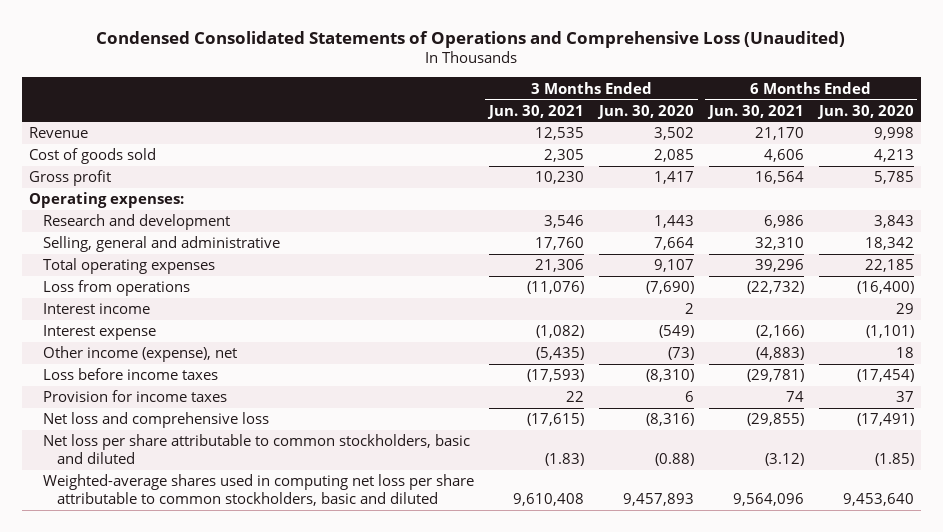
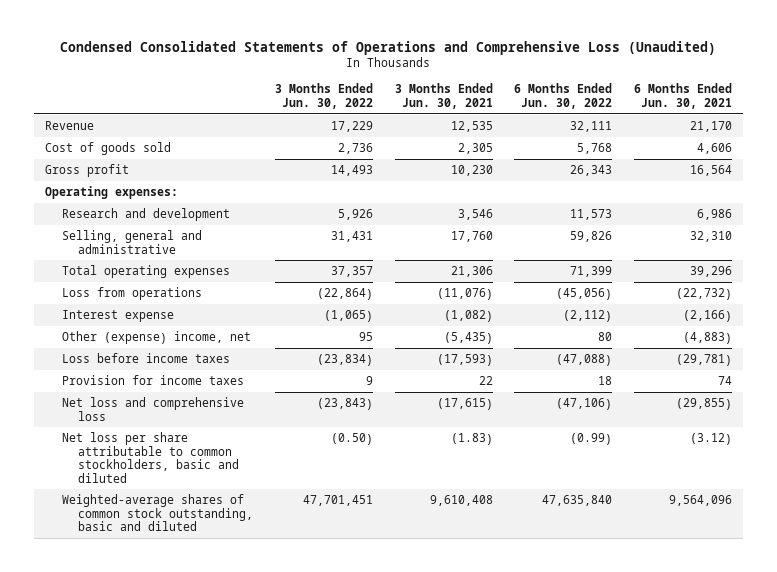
- | 3 Months Ended Jun. 30, 2021 | 3 Months Ended Jun. 30, 2020 | 6 Months Ended Jun. 30, 2021 | 6 Months Ended Jun. 30, 2020
+ | 3 Months Ended Jun. 30, 2022 | 3 Months Ended Jun. 30, 2021 | 6 Months Ended Jun. 30, 2022 | 6 Months Ended Jun. 30, 2021
- Interest income | | 2 | | 29
- Other income (expense), net | (5,435) | (73) | (4,883) | 18
+ Other (expense) income, net | 95 | (5,435) | 80 | (4,883)
- Weighted-average shares used in computing net loss per share attributable to common stockholders, basic and diluted | 9,610,408 | 9,457,893 | 9,564,096 | 9,453,640
+ Weighted-average shares of common stock outstanding, basic and diluted | 47,701,451 | 9,610,408 | 47,635,840 | 9,564,096

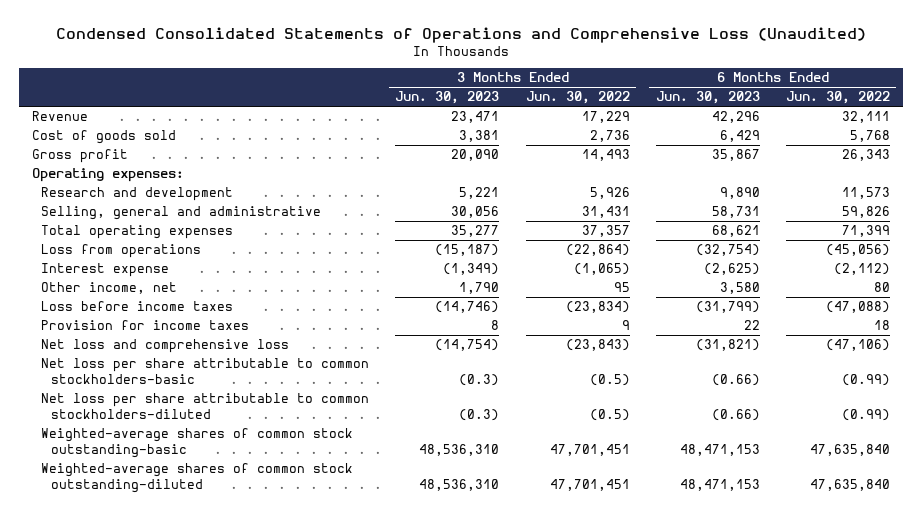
- | 3 Months Ended Jun. 30, 2022 | 3 Months Ended Jun. 30, 2021 | 6 Months Ended Jun. 30, 2022 | 6 Months Ended Jun. 30, 2021
+ | 3 Months Ended Jun. 30, 2023 | 3 Months Ended Jun. 30, 2022 | 6 Months Ended Jun. 30, 2023 | 6 Months Ended Jun. 30, 2022
- Other (expense) income, net | 95 | (5,435) | 80 | (4,883)
+ Other income, net | 1,790 | 95 | 3,580 | 80
- Net loss per share attributable to common stockholders, basic and diluted | (0.50) | (1.83) | (0.99) | (3.12)
- Weighted-average shares of common stock outstanding, basic and diluted | 47,701,451 | 9,610,408 | 47,635,840 | 9,564,096
+ Net loss per share attributable to common stockholders-basic | (0.3) | (0.5) | (0.66) | (0.99)
+ Net loss per share attributable to common stockholders-diluted | (0.3) | (0.5) | (0.66) | (0.99)
+ Weighted-average shares of common stock outstanding-basic | 48,536,310 | 47,701,451 | 48,471,153 | 47,635,840
+ Weighted-average shares of common stock outstanding-diluted | 48,536,310 | 47,701,451 | 48,471,153 | 47,635,840

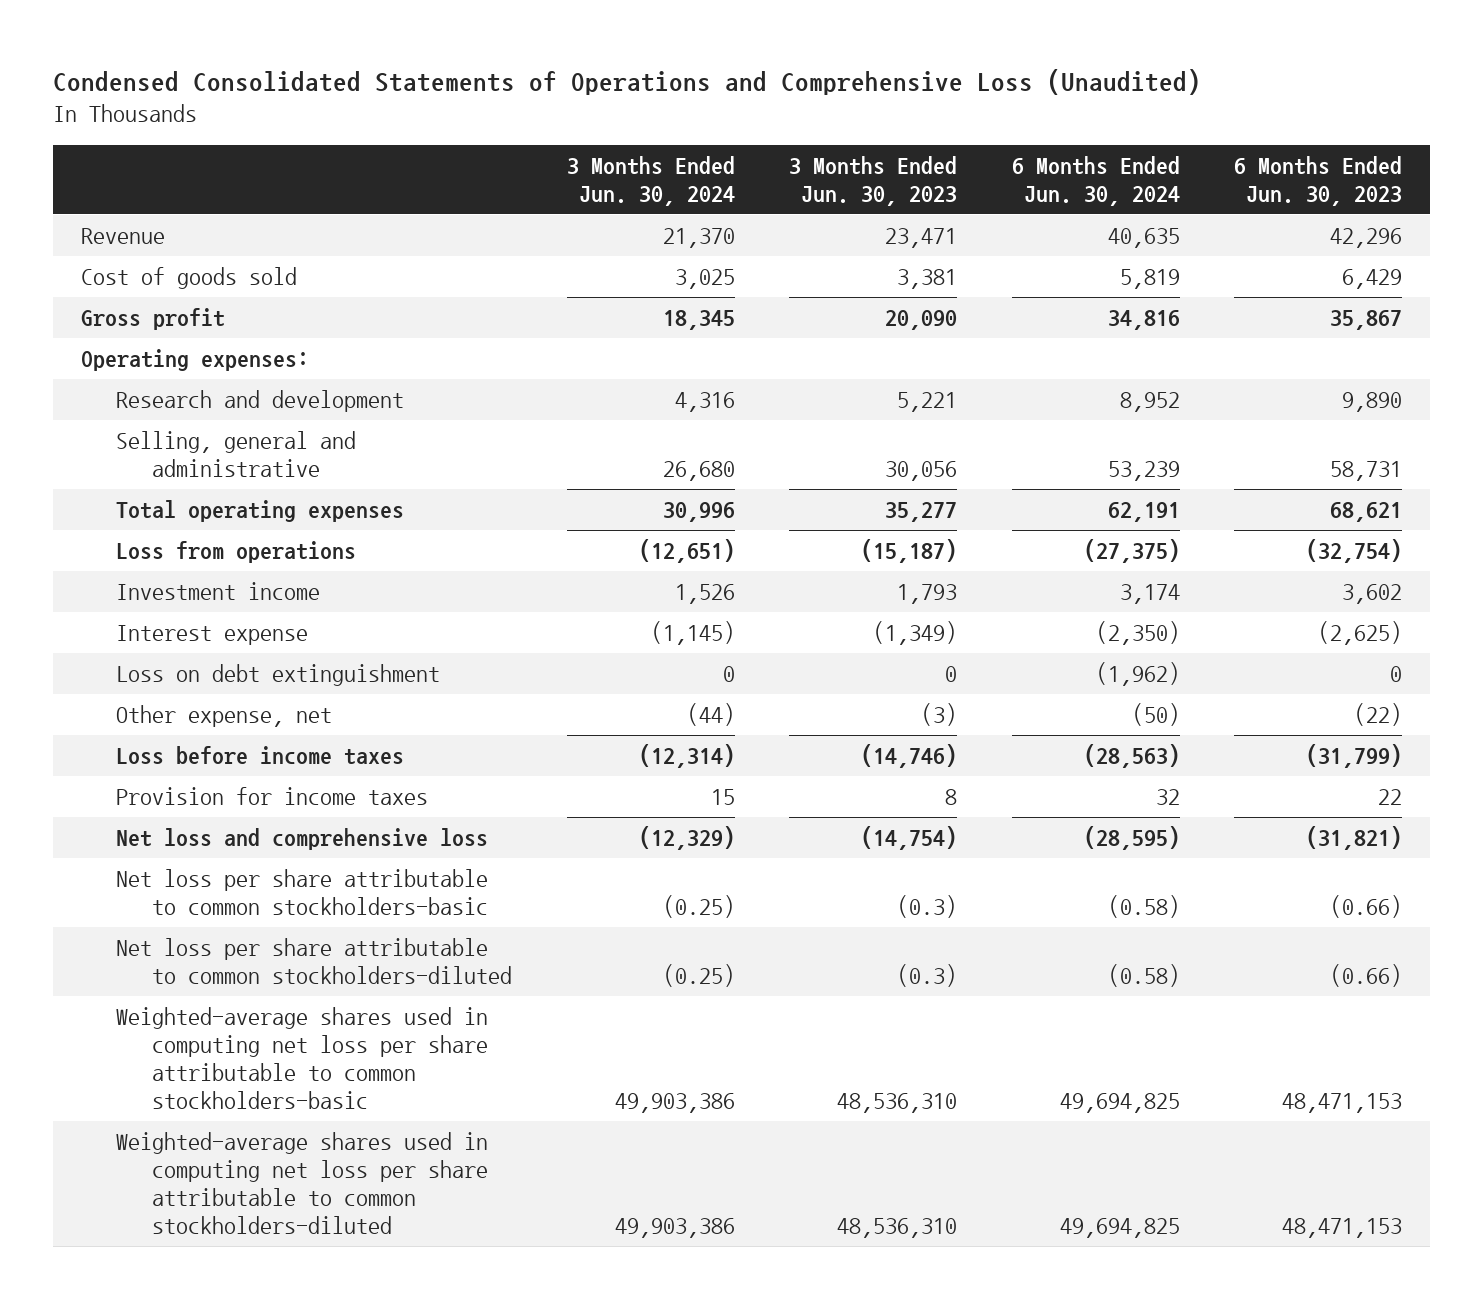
- | 3 Months Ended Jun. 30, 2023 | 3 Months Ended Jun. 30, 2022 | 6 Months Ended Jun. 30, 2023 | 6 Months Ended Jun. 30, 2022
+ | 3 Months Ended Jun. 30, 2024 | 3 Months Ended Jun. 30, 2023 | 6 Months Ended Jun. 30, 2024 | 6 Months Ended Jun. 30, 2023
+ Investment income | 1,526 | 1,793 | 3,174 | 3,602
- Other income, net | 1,790 | 95 | 3,580 | 80
+ Loss on debt extinguishment | 0 | 0 | (1,962) | 0
+ Other expense, net | (44) | (3) | (50) | (22)
- Weighted-average shares of common stock outstanding-basic | 48,536,310 | 47,701,451 | 48,471,153 | 47,635,840
- Weighted-average shares of common stock outstanding-diluted | 48,536,310 | 47,701,451 | 48,471,153 | 47,635,840
+ Weighted-average shares used in computing net loss per share attributable to common stockholders-basic | 49,903,386 | 48,536,310 | 49,694,825 | 48,471,153
+ Weighted-average shares used in computing net loss per share attributable to common stockholders-diluted | 49,903,386 | 48,536,310 | 49,694,825 | 48,471,153

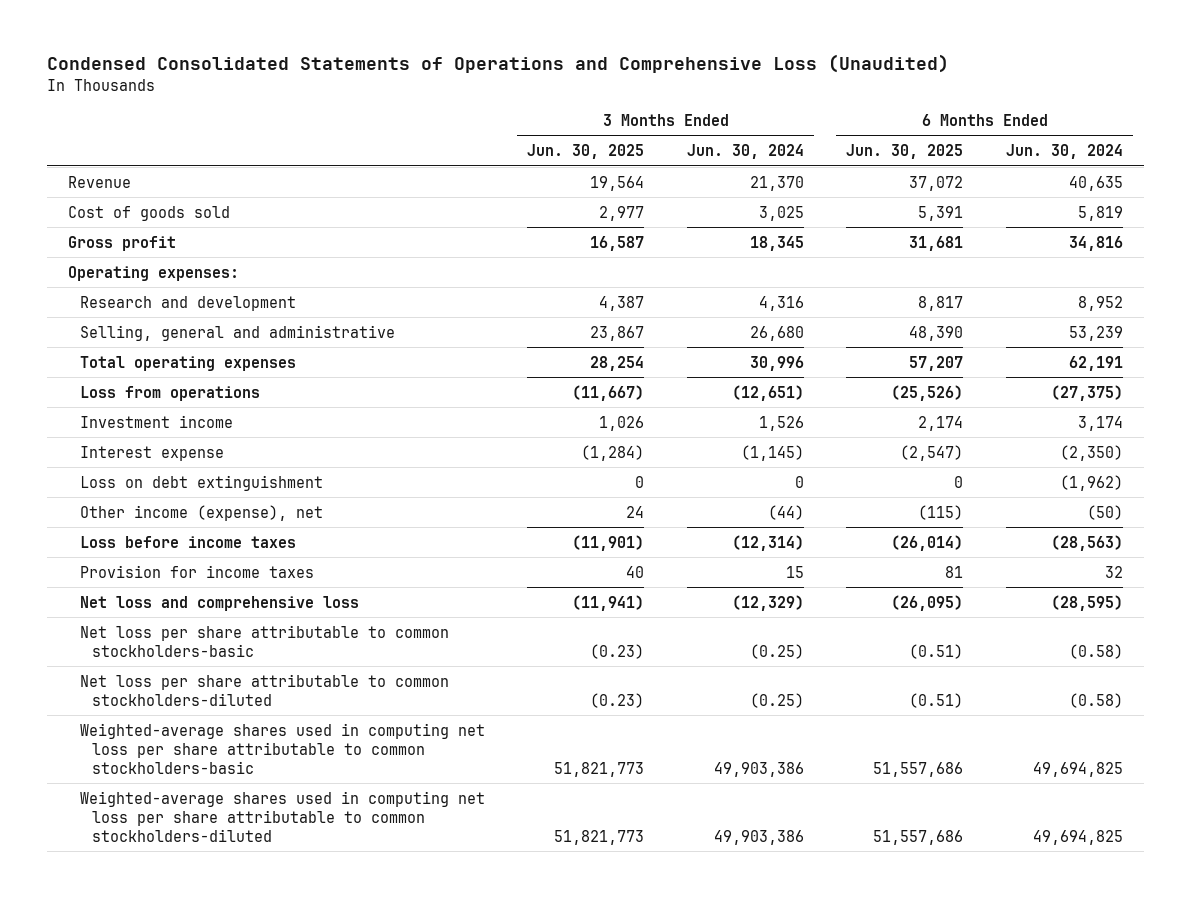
- | 3 Months Ended Jun. 30, 2024 | 3 Months Ended Jun. 30, 2023 | 6 Months Ended Jun. 30, 2024 | 6 Months Ended Jun. 30, 2023
+ | 3 Months Ended Jun. 30, 2025 | 3 Months Ended Jun. 30, 2024 | 6 Months Ended Jun. 30, 2025 | 6 Months Ended Jun. 30, 2024
- Other expense, net | (44) | (3) | (50) | (22)
+ Other income (expense), net | 24 | (44) | (115) | (50)

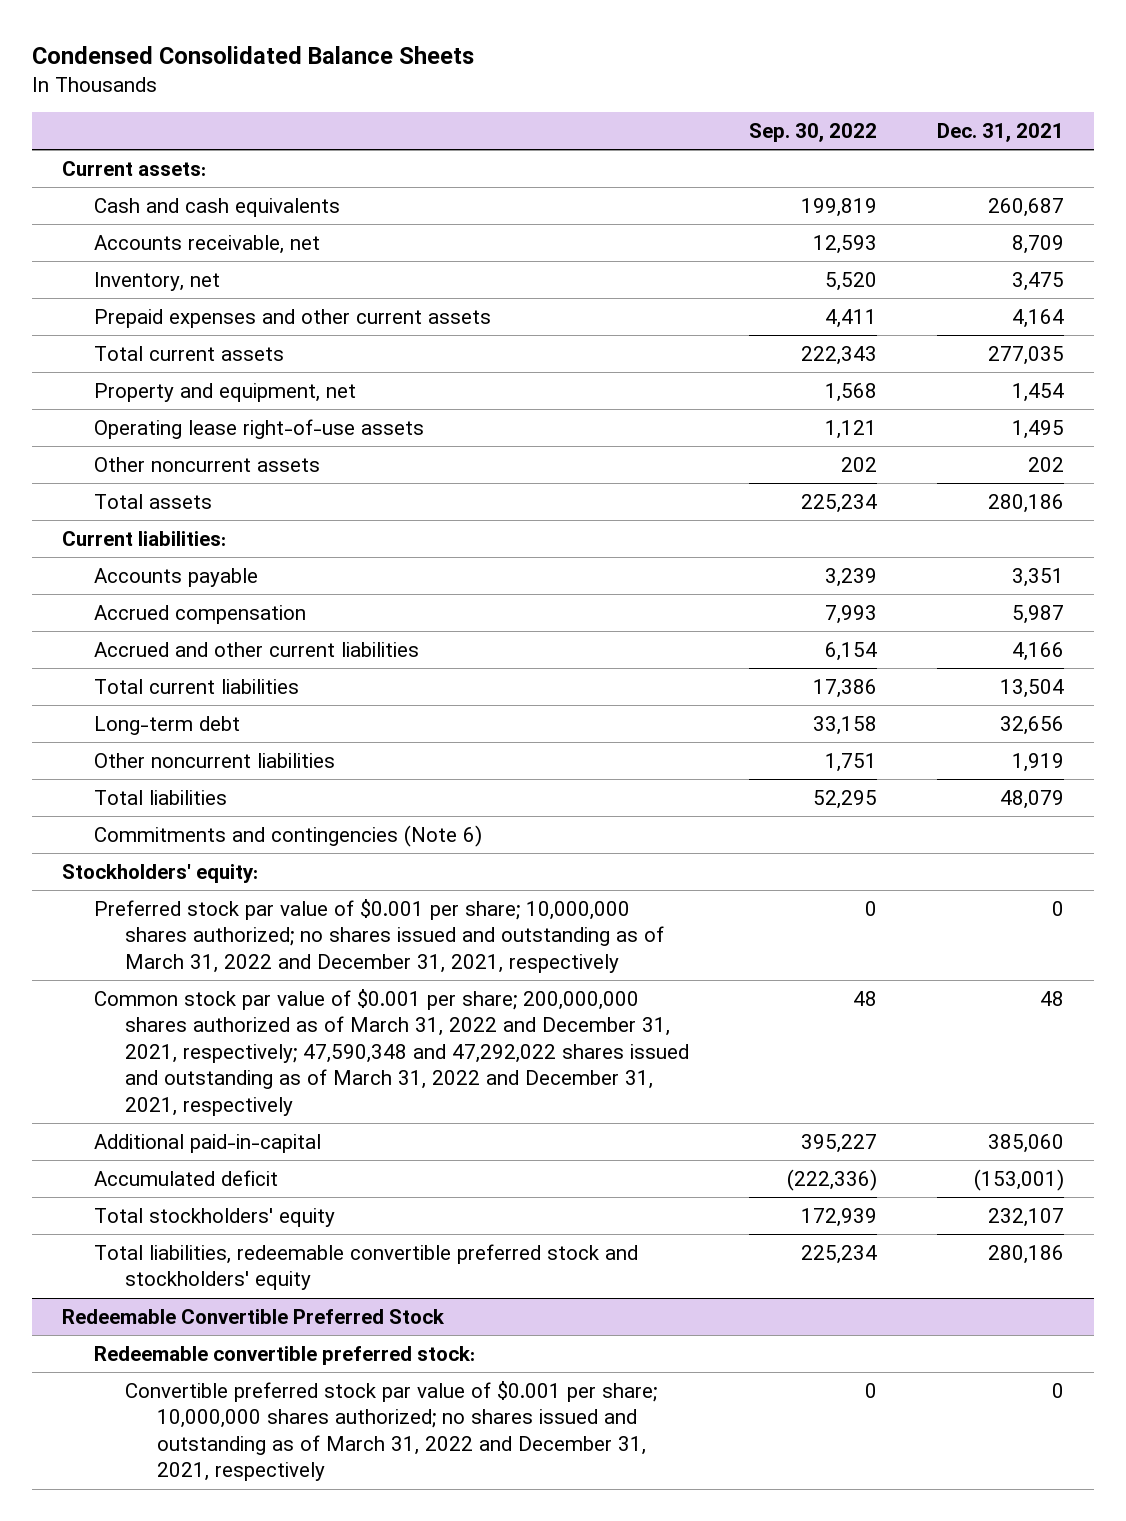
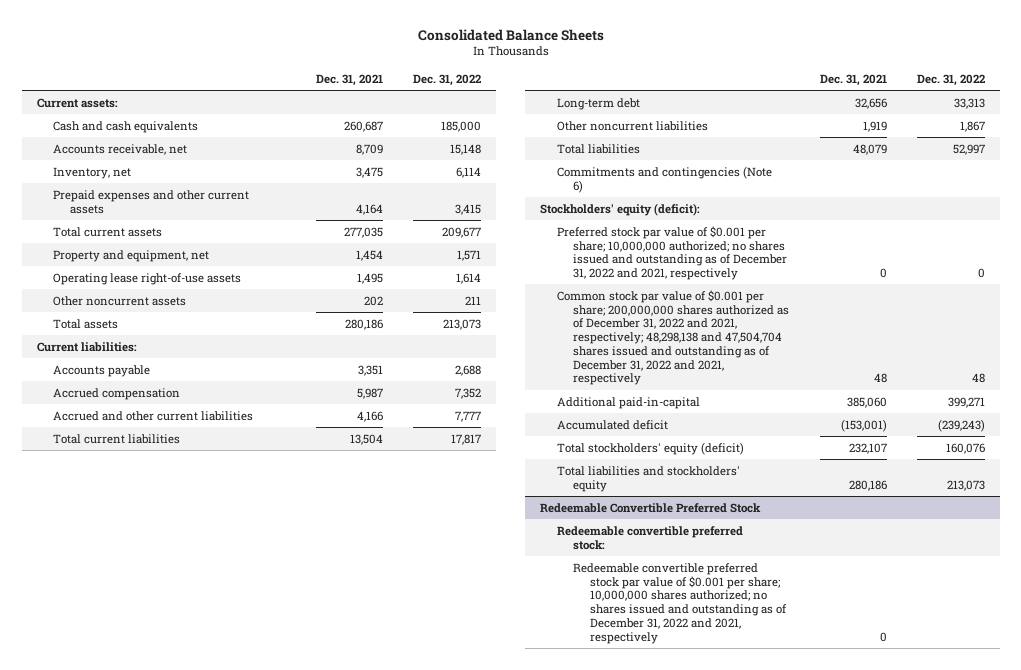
- Condensed Consolidated Balance Sheets
+ Consolidated Balance Sheets
- | Sep. 30, 2022 | Dec. 31, 2021
+ | Dec. 31, 2021 | Dec. 31, 2022
- Stockholders' equity:
- Preferred stock par value of $0.001 per share; 10,000,000 shares authorized; no shares issued and outstanding as of March 31, 2022 and December 31, 2021, respectively | 0 | 0
- Common stock par value of $0.001 per share; 200,000,000 shares authorized as of March 31, 2022 and December 31, 2021, respectively; 47,590,348 and 47,292,022 shares issued and outstanding as of March 31, 2022 and December 31, 2021, respectively | 48 | 48
+ Stockholders' equity (deficit):
+ Preferred stock par value of $0.001 per share; 10,000,000 authorized; no shares issued and outstanding as of December 31, 2022 and 2021, respectively | 0 | 0
+ Common stock par value of $0.001 per share; 200,000,000 shares authorized as of December 31, 2022 and 2021, respectively; 48,298,138 and 47,504,704 shares issued and outstanding as of December 31, 2022 and 2021, respectively | 48 | 48
- Total stockholders' equity | 172,939 | 232,107
- Total liabilities, redeemable convertible preferred stock and stockholders' equity | 225,234 | 280,186
+ Total stockholders' equity (deficit) | 232,107 | 160,076
+ Total liabilities and stockholders' equity | 280,186 | 213,073
@ Redeemable Convertible Preferred Stock
- Convertible preferred stock par value of $0.001 per share; 10,000,000 shares authorized; no shares issued and outstanding as of March 31, 2022 and December 31, 2021, respectively | 0 | 0
+ Redeemable convertible preferred stock par value of $0.001 per share; 10,000,000 shares authorized; no shares issued and outstanding as of December 31, 2022 and 2021, respectively | 0 |

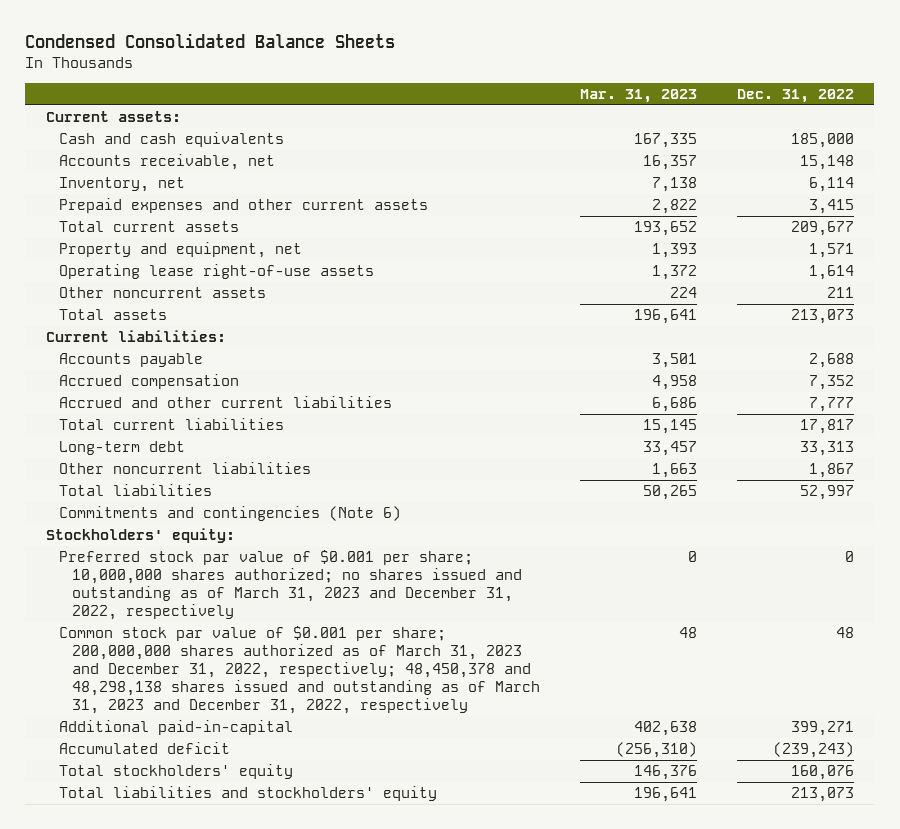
- Consolidated Balance Sheets
+ Condensed Consolidated Balance Sheets
- | Dec. 31, 2021 | Dec. 31, 2022
+ | Mar. 31, 2023 | Dec. 31, 2022
- Stockholders' equity (deficit):
- Preferred stock par value of $0.001 per share; 10,000,000 authorized; no shares issued and outstanding as of December 31, 2022 and 2021, respectively | 0 | 0
- Common stock par value of $0.001 per share; 200,000,000 shares authorized as of December 31, 2022 and 2021, respectively; 48,298,138 and 47,504,704 shares issued and outstanding as of December 31, 2022 and 2021, respectively | 48 | 48
+ Stockholders' equity:
+ Preferred stock par value of $0.001 per share; 10,000,000 shares authorized; no shares issued and outstanding as of March 31, 2023 and December 31, 2022, respectively | 0 | 0
+ Common stock par value of $0.001 per share; 200,000,000 shares authorized as of March 31, 2023 and December 31, 2022, respectively; 48,450,378 and 48,298,138 shares issued and outstanding as of March 31, 2023 and December 31, 2022, respectively | 48 | 48
- Total stockholders' equity (deficit) | 232,107 | 160,076
+ Total stockholders' equity | 146,376 | 160,076
- Redeemable Convertible Preferred Stock
- Redeemable convertible preferred stock:
- Redeemable convertible preferred stock par value of $0.001 per share; 10,000,000 shares authorized; no shares issued and outstanding as of December 31, 2022 and 2021, respectively | 0 |

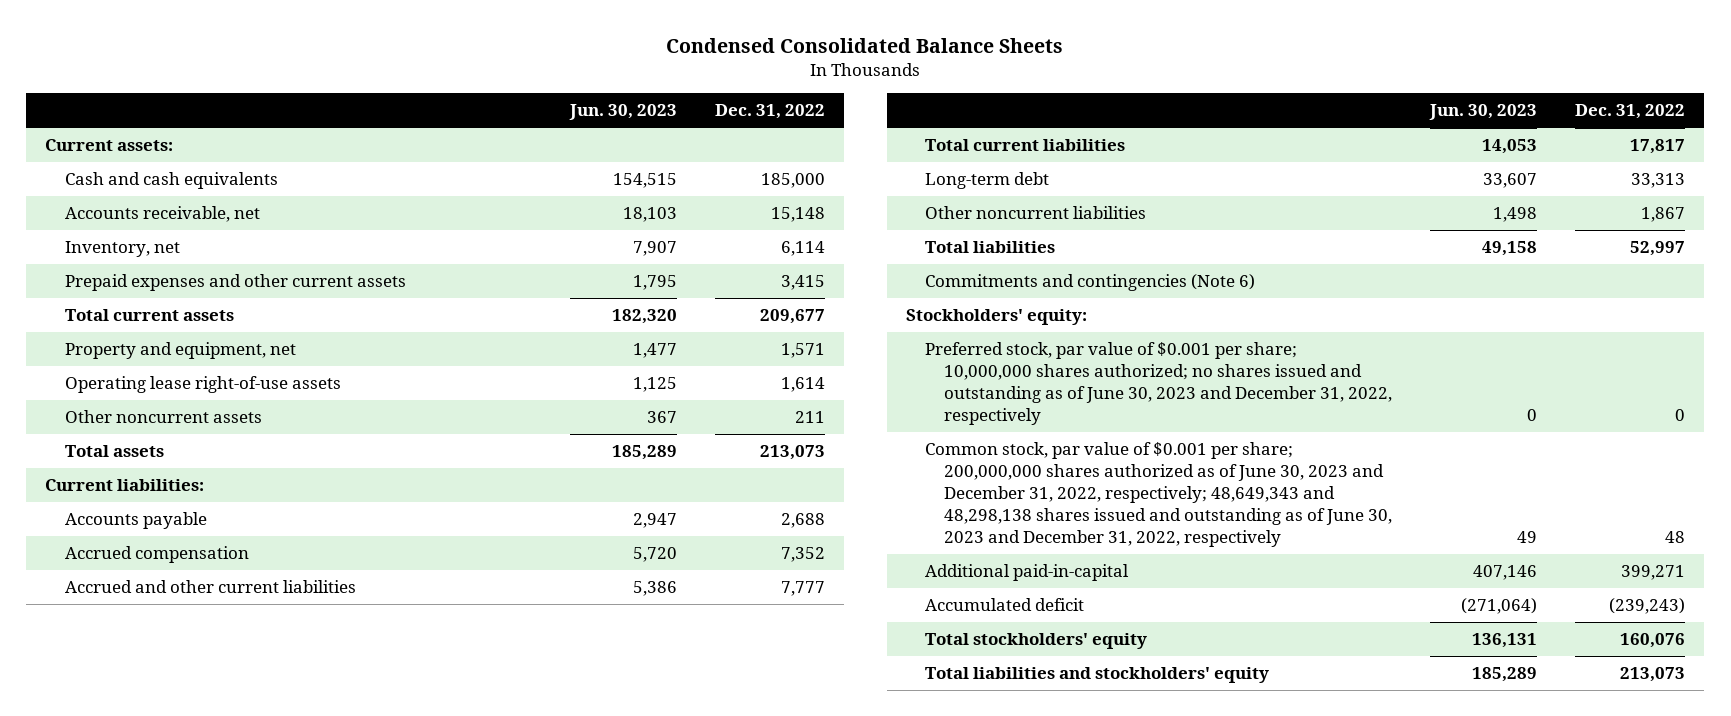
- | Mar. 31, 2023 | Dec. 31, 2022
+ | Jun. 30, 2023 | Dec. 31, 2022
- Preferred stock par value of $0.001 per share; 10,000,000 shares authorized; no shares issued and outstanding as of March 31, 2023 and December 31, 2022, respectively | 0 | 0
- Common stock par value of $0.001 per share; 200,000,000 shares authorized as of March 31, 2023 and December 31, 2022, respectively; 48,450,378 and 48,298,138 shares issued and outstanding as of March 31, 2023 and December 31, 2022, respectively | 48 | 48
+ Preferred stock, par value of $0.001 per share; 10,000,000 shares authorized; no shares issued and outstanding as of June 30, 2023 and December 31, 2022, respectively | 0 | 0
+ Common stock, par value of $0.001 per share; 200,000,000 shares authorized as of June 30, 2023 and December 31, 2022, respectively; 48,649,343 and 48,298,138 shares issued and outstanding as of June 30, 2023 and December 31, 2022, respectively | 49 | 48

